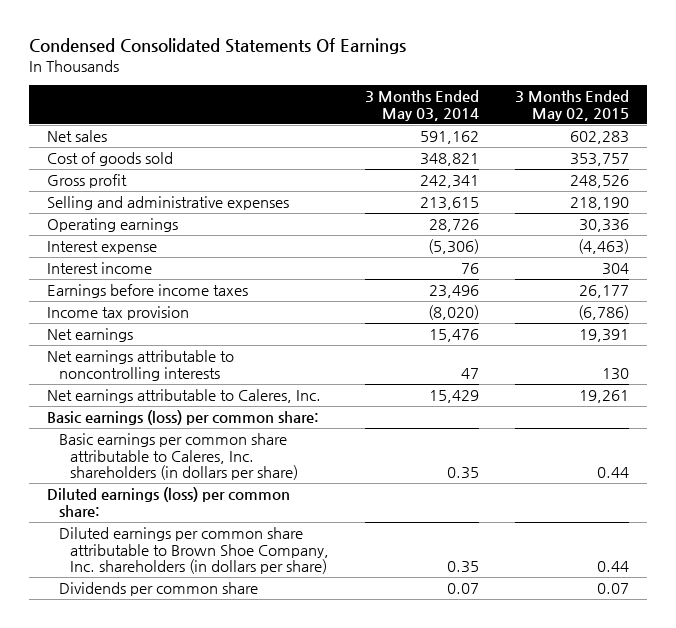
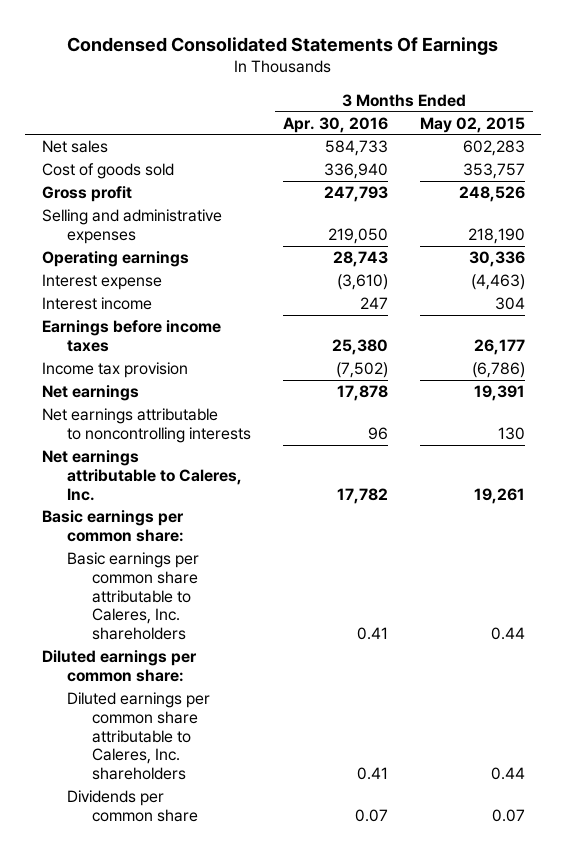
- | 3 Months Ended May 03, 2014 | 3 Months Ended May 02, 2015
+ | 3 Months Ended Apr. 30, 2016 | 3 Months Ended May 02, 2015
- Basic earnings (loss) per common share:
- Basic earnings per common share attributable to Caleres, Inc. shareholders (in dollars per share) | 0.35 | 0.44
- Diluted earnings (loss) per common share:
- Diluted earnings per common share attributable to Brown Shoe Company, Inc. shareholders (in dollars per share) | 0.35 | 0.44
+ Basic earnings per common share:
+ Basic earnings per common share attributable to Caleres, Inc. shareholders | 0.41 | 0.44
+ Diluted earnings per common share:
+ Diluted earnings per common share attributable to Caleres, Inc. shareholders | 0.41 | 0.44

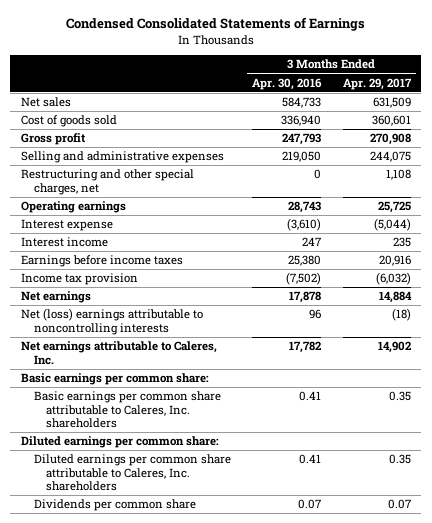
- Condensed Consolidated Statements Of Earnings
+ Condensed Consolidated Statements of Earnings
- | 3 Months Ended Apr. 30, 2016 | 3 Months Ended May 02, 2015
+ | 3 Months Ended Apr. 30, 2016 | 3 Months Ended Apr. 29, 2017
+ Restructuring and other special charges, net | 0 | 1,108
- Net earnings attributable to noncontrolling interests | 96 | 130
+ Net (loss) earnings attributable to noncontrolling interests | 96 | (18)

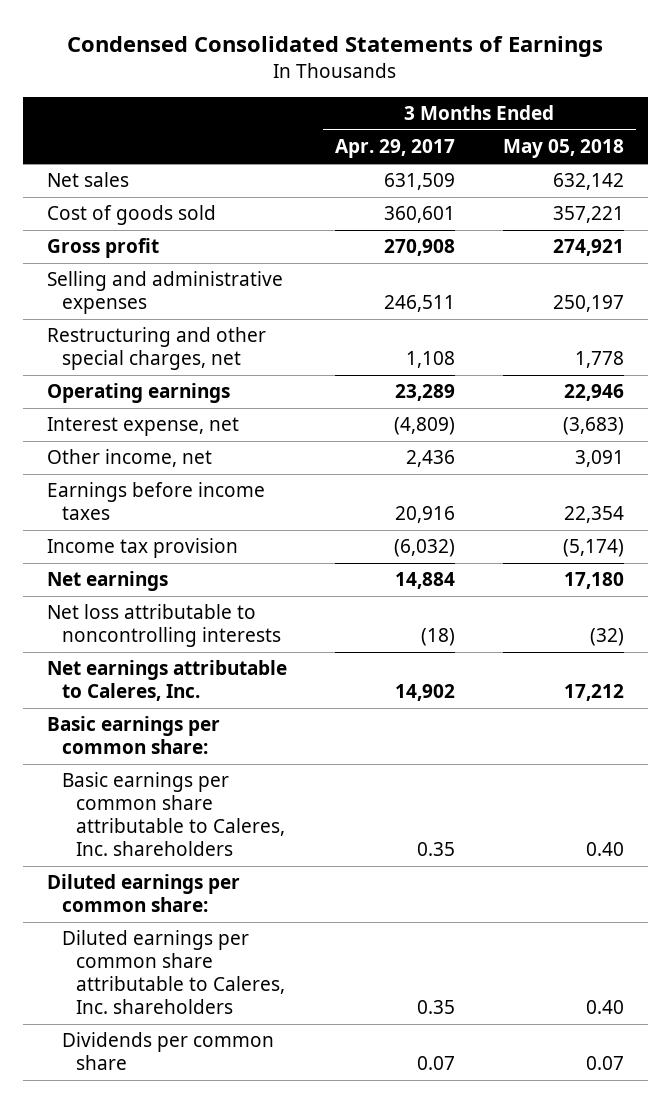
- | 3 Months Ended Apr. 30, 2016 | 3 Months Ended Apr. 29, 2017
+ | 3 Months Ended Apr. 29, 2017 | 3 Months Ended May 05, 2018
- Selling and administrative expenses | 219,050 | 244,075
+ Selling and administrative expenses | 246,511 | 250,197
- Operating earnings | 28,743 | 25,725
- Interest expense | (3,610) | (5,044)
- Interest income | 247 | 235
+ Operating earnings | 23,289 | 22,946
+ Interest expense, net | (4,809) | (3,683)
+ Other income, net | 2,436 | 3,091
- Net (loss) earnings attributable to noncontrolling interests | 96 | (18)
+ Net loss attributable to noncontrolling interests | (18) | (32)

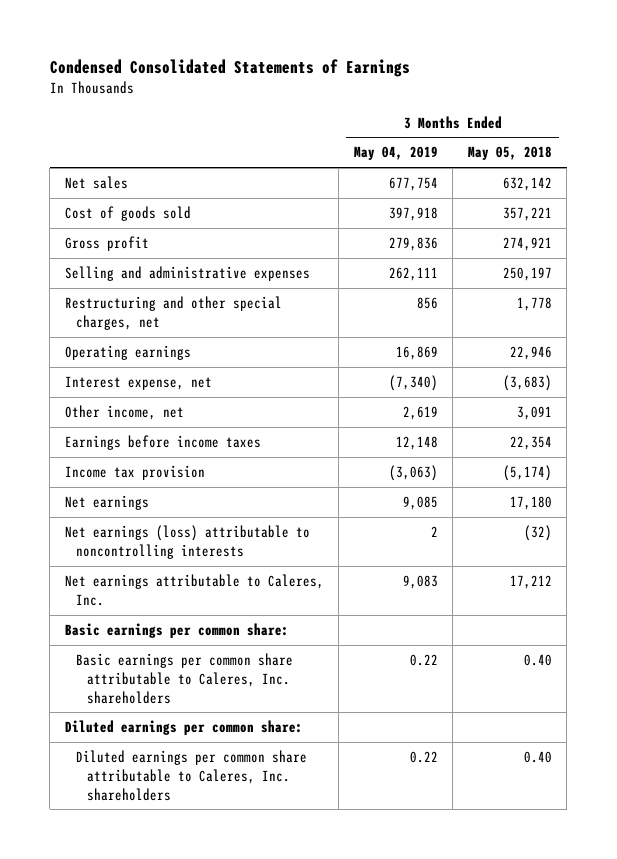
- | 3 Months Ended Apr. 29, 2017 | 3 Months Ended May 05, 2018
+ | 3 Months Ended May 04, 2019 | 3 Months Ended May 05, 2018
- Net loss attributable to noncontrolling interests | (18) | (32)
+ Net earnings (loss) attributable to noncontrolling interests | 2 | (32)
- Dividends per common share | 0.07 | 0.07

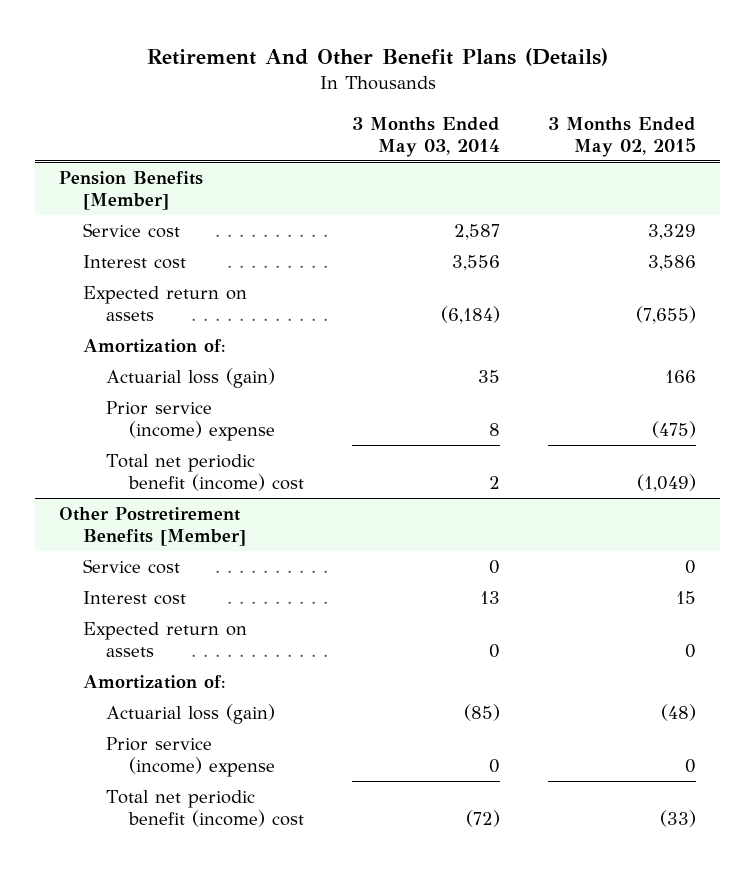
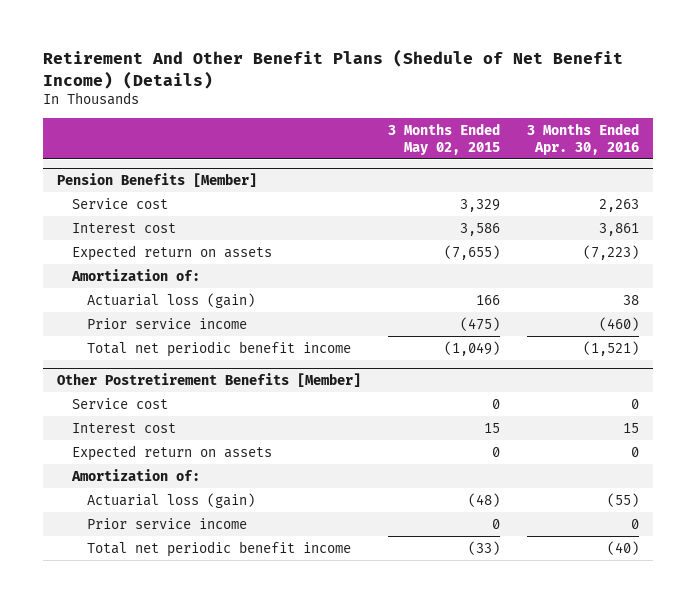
- Retirement And Other Benefit Plans (Details)
+ Retirement And Other Benefit Plans (Shedule of Net Benefit Income) (Details)
- | 3 Months Ended May 03, 2014 | 3 Months Ended May 02, 2015
+ | 3 Months Ended May 02, 2015 | 3 Months Ended Apr. 30, 2016
@ Pension Benefits [Member]
- Prior service (income) expense | 8 | (475)
- Total net periodic benefit (income) cost | 2 | (1,049)
+ Prior service income | (475) | (460)
+ Total net periodic benefit income | (1,049) | (1,521)
@ Other Postretirement Benefits [Member]
- Prior service (income) expense | 0 | 0
- Total net periodic benefit (income) cost | (72) | (33)
+ Prior service income | 0 | 0
+ Total net periodic benefit income | (33) | (40)

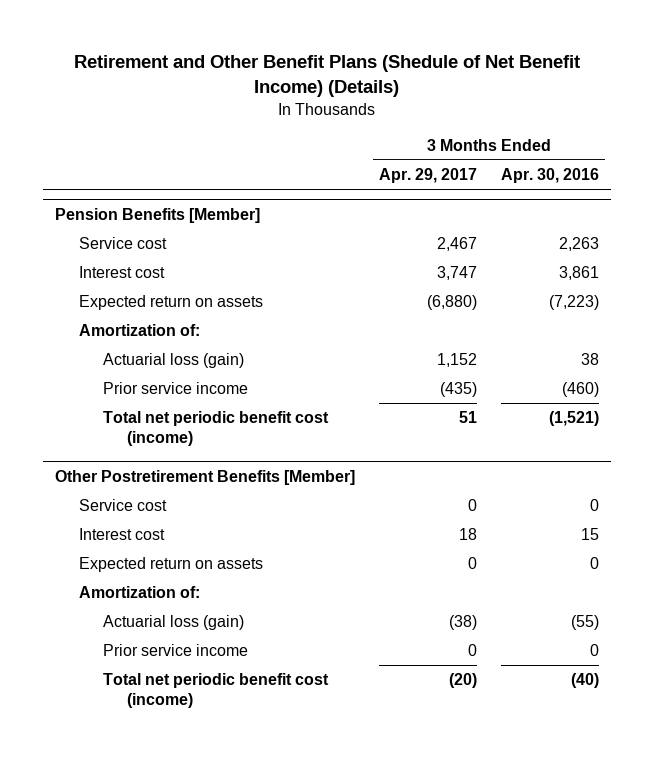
- Retirement And Other Benefit Plans (Shedule of Net Benefit Income) (Details)
+ Retirement and Other Benefit Plans (Shedule of Net Benefit Income) (Details)
- | 3 Months Ended May 02, 2015 | 3 Months Ended Apr. 30, 2016
+ | 3 Months Ended Apr. 29, 2017 | 3 Months Ended Apr. 30, 2016
@ Pension Benefits [Member]
- Total net periodic benefit income | (1,049) | (1,521)
+ Total net periodic benefit cost (income) | 51 | (1,521)
@ Other Postretirement Benefits [Member]
- Total net periodic benefit income | (33) | (40)
+ Total net periodic benefit cost (income) | (20) | (40)

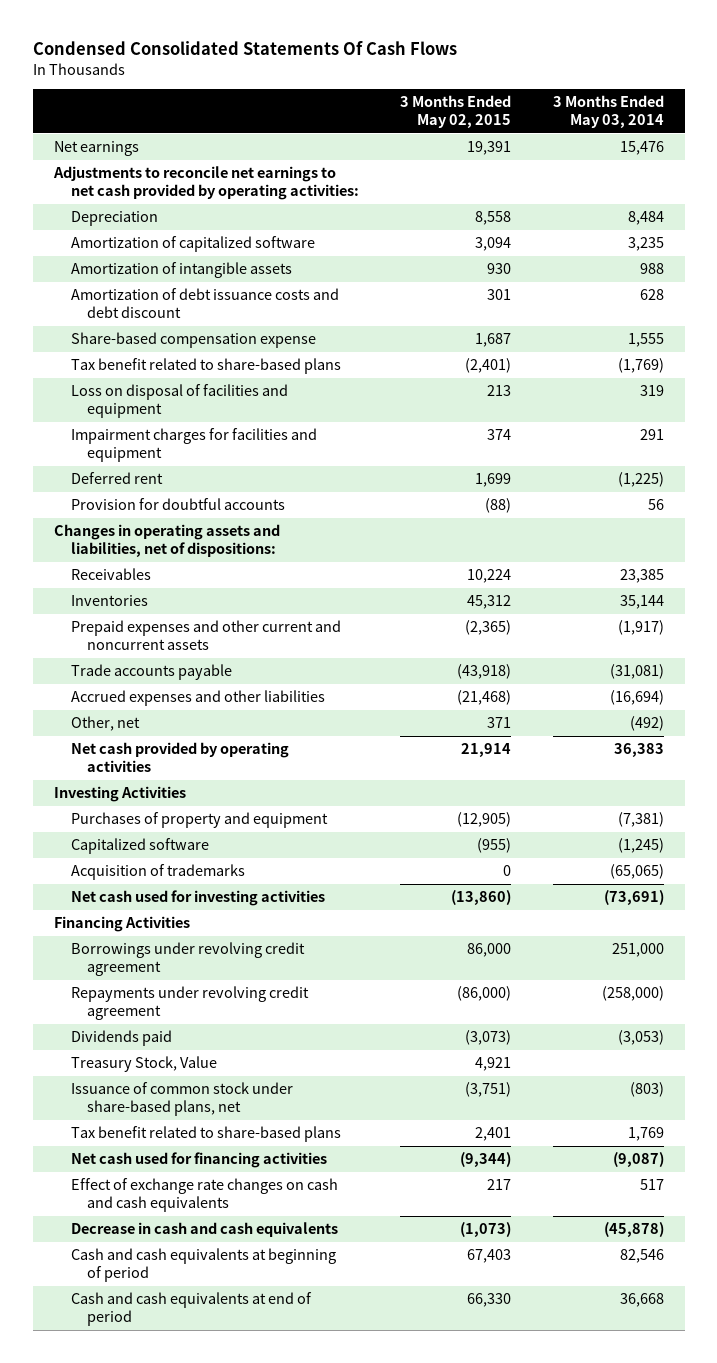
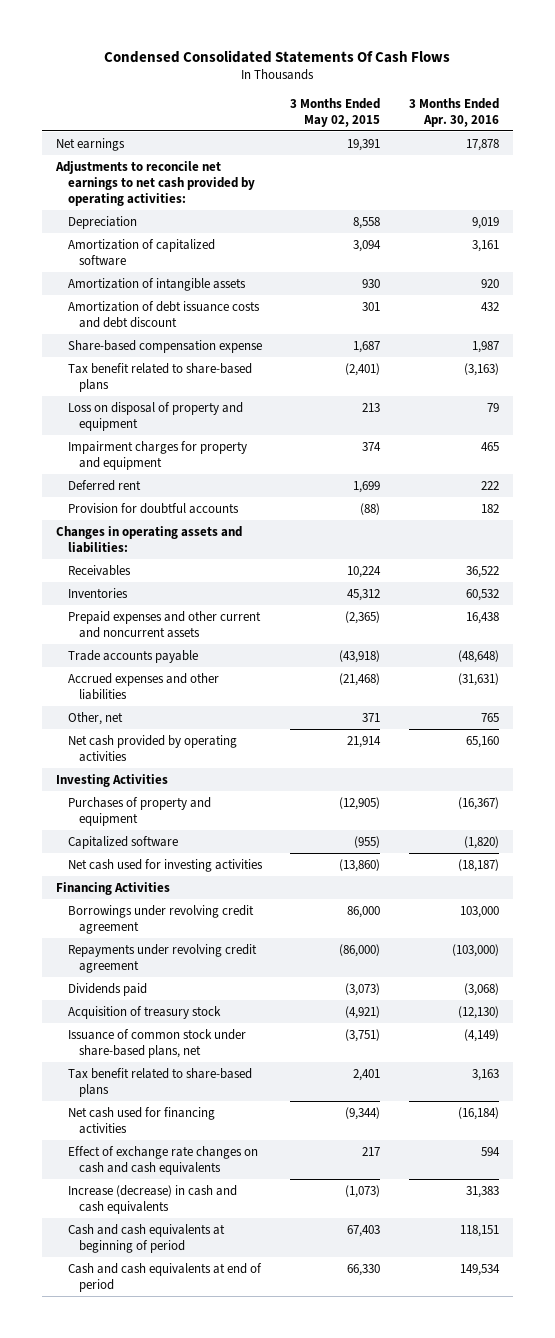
- | 3 Months Ended May 02, 2015 | 3 Months Ended May 03, 2014
+ | 3 Months Ended May 02, 2015 | 3 Months Ended Apr. 30, 2016
- Loss on disposal of facilities and equipment | 213 | 319
- Impairment charges for facilities and equipment | 374 | 291
+ Loss on disposal of property and equipment | 213 | 79
+ Impairment charges for property and equipment | 374 | 465
- Changes in operating assets and liabilities, net of dispositions:
+ Changes in operating assets and liabilities:
- Acquisition of trademarks | 0 | (65,065)
- Treasury Stock, Value | 4,921 |
+ Acquisition of treasury stock | (4,921) | (12,130)
- Decrease in cash and cash equivalents | (1,073) | (45,878)
+ Increase (decrease) in cash and cash equivalents | (1,073) | 31,383

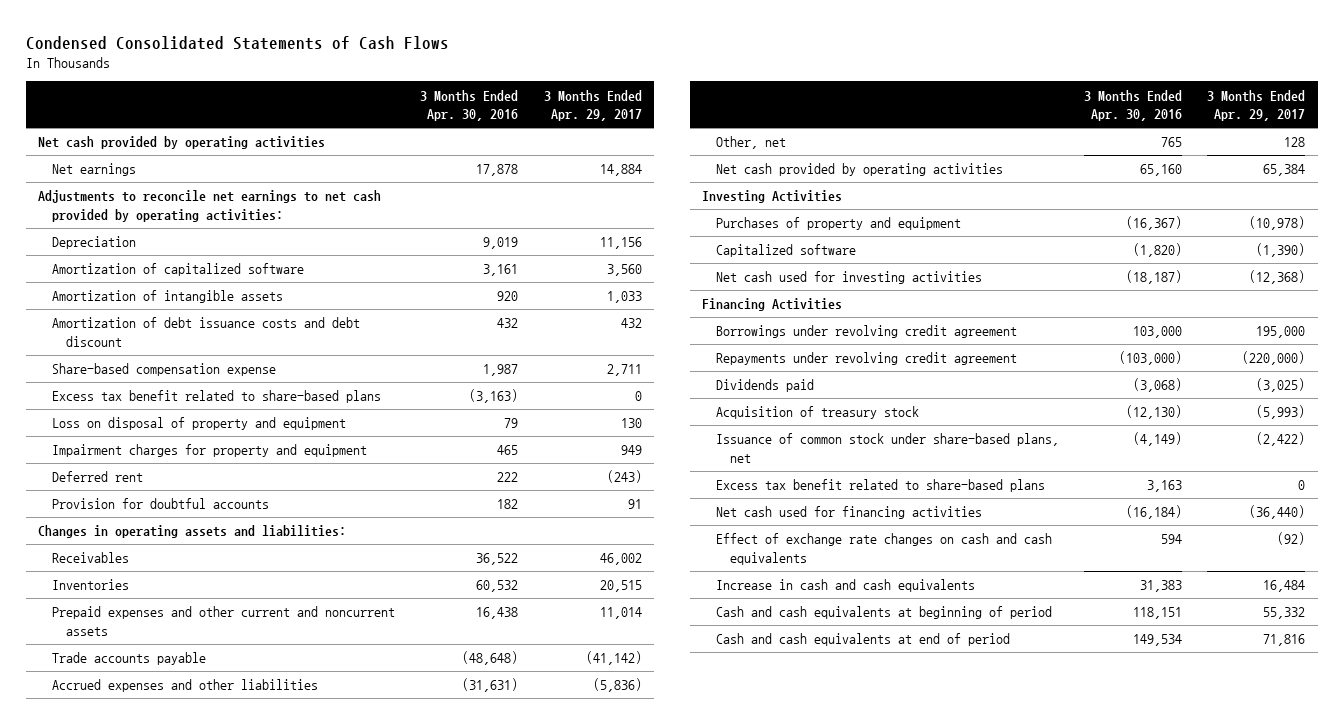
- Condensed Consolidated Statements Of Cash Flows
+ Condensed Consolidated Statements of Cash Flows
- | 3 Months Ended May 02, 2015 | 3 Months Ended Apr. 30, 2016
+ | 3 Months Ended Apr. 30, 2016 | 3 Months Ended Apr. 29, 2017
+ Net cash provided by operating activities
- Tax benefit related to share-based plans | (2,401) | (3,163)
+ Excess tax benefit related to share-based plans | (3,163) | 0
- Tax benefit related to share-based plans | 2,401 | 3,163
+ Excess tax benefit related to share-based plans | 3,163 | 0
- Increase (decrease) in cash and cash equivalents | (1,073) | 31,383
+ Increase in cash and cash equivalents | 31,383 | 16,484

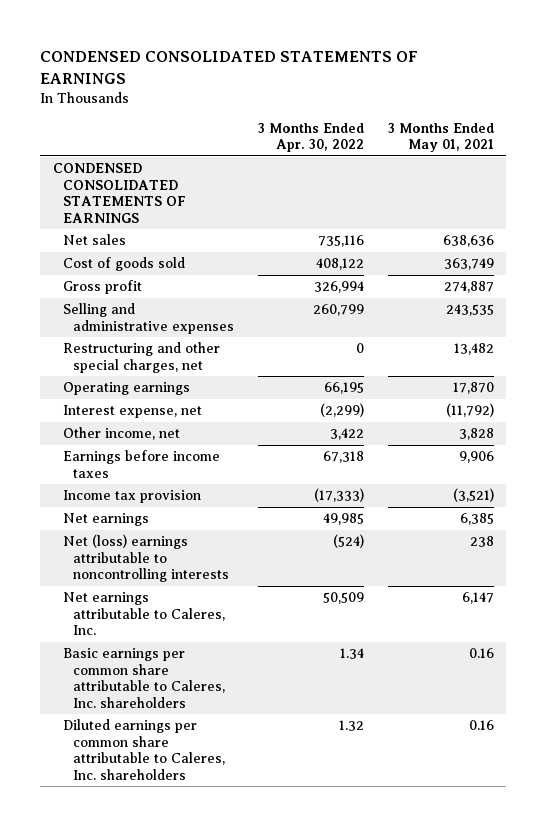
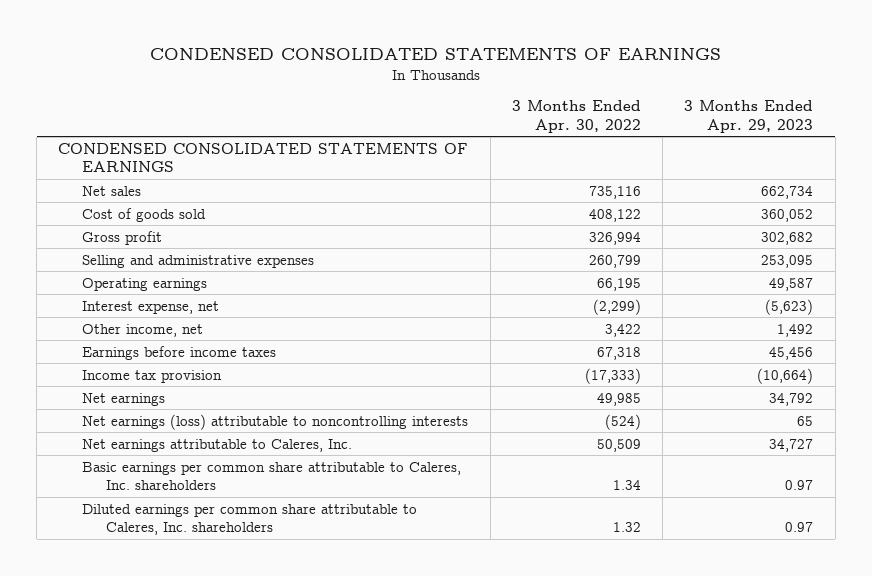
- | 3 Months Ended Apr. 30, 2022 | 3 Months Ended May 01, 2021
+ | 3 Months Ended Apr. 30, 2022 | 3 Months Ended Apr. 29, 2023
- Restructuring and other special charges, net | 0 | 13,482
- Net (loss) earnings attributable to noncontrolling interests | (524) | 238
+ Net earnings (loss) attributable to noncontrolling interests | (524) | 65

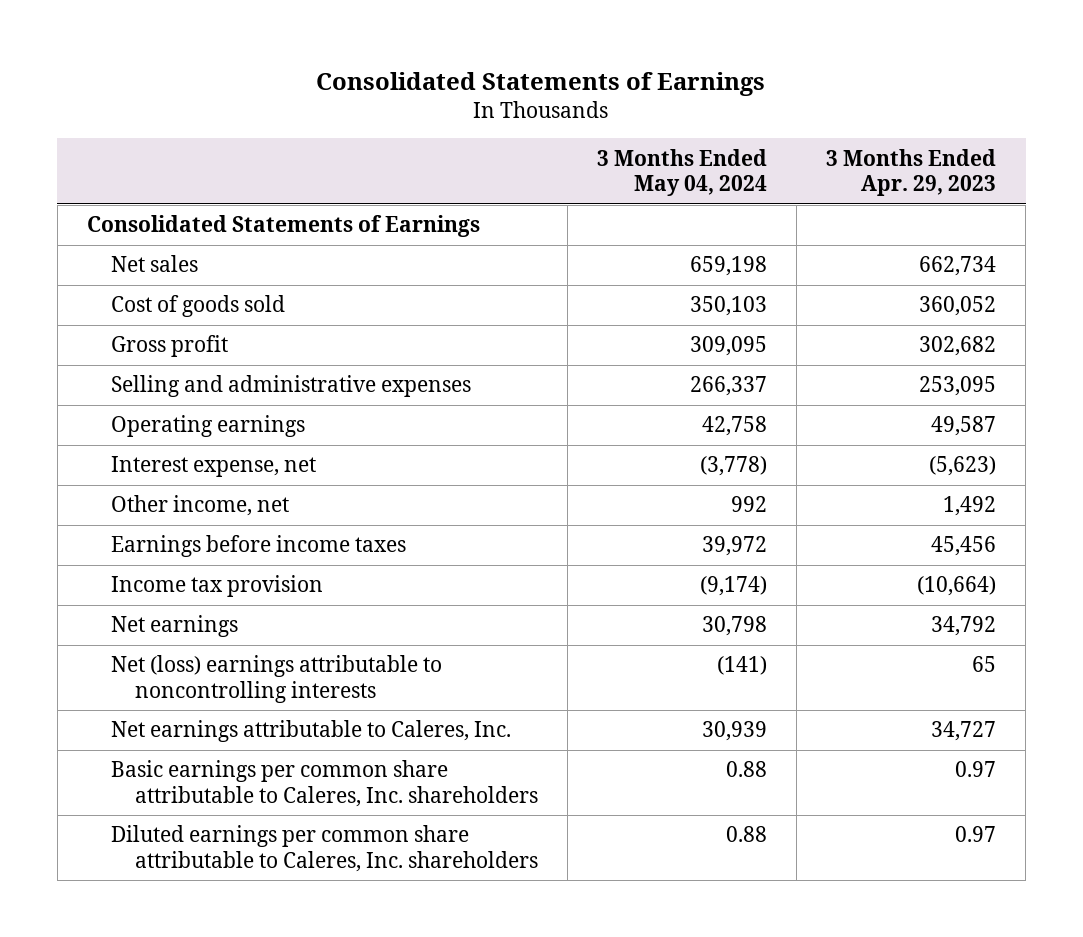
- CONDENSED CONSOLIDATED STATEMENTS OF EARNINGS
+ Consolidated Statements of Earnings
- | 3 Months Ended Apr. 30, 2022 | 3 Months Ended Apr. 29, 2023
+ | 3 Months Ended May 04, 2024 | 3 Months Ended Apr. 29, 2023
- CONDENSED CONSOLIDATED STATEMENTS OF EARNINGS
+ Consolidated Statements of Earnings
- Net earnings (loss) attributable to noncontrolling interests | (524) | 65
+ Net (loss) earnings attributable to noncontrolling interests | (141) | 65

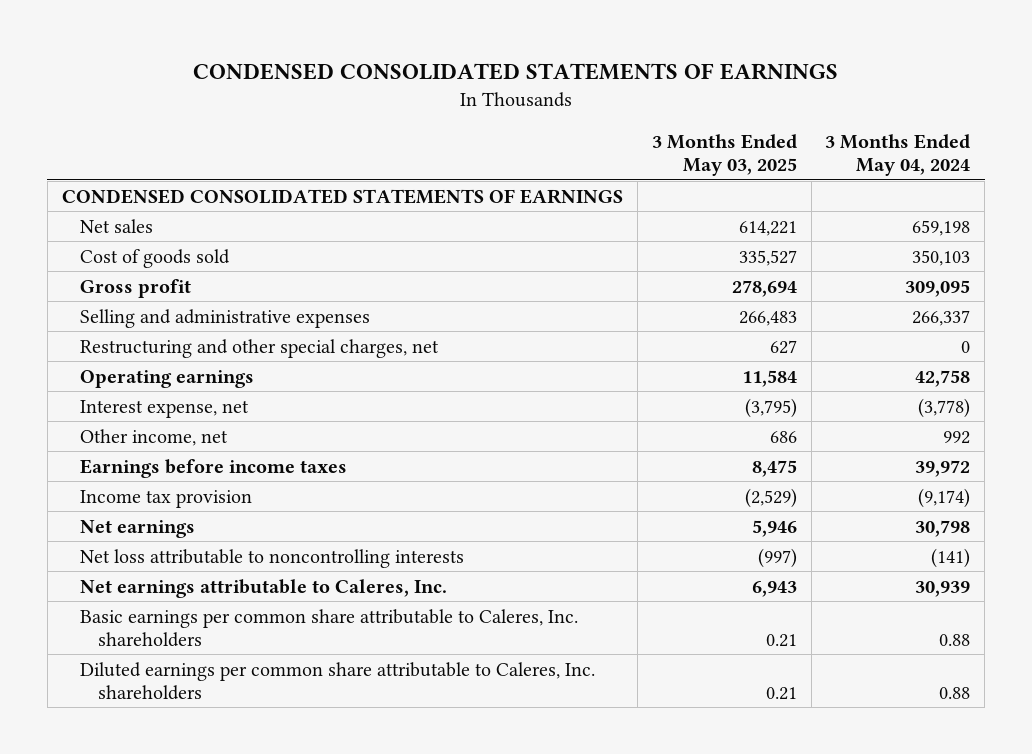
- Consolidated Statements of Earnings
+ CONDENSED CONSOLIDATED STATEMENTS OF EARNINGS
- | 3 Months Ended May 04, 2024 | 3 Months Ended Apr. 29, 2023
+ | 3 Months Ended May 03, 2025 | 3 Months Ended May 04, 2024
- Consolidated Statements of Earnings
+ CONDENSED CONSOLIDATED STATEMENTS OF EARNINGS
+ Restructuring and other special charges, net | 627 | 0
- Net (loss) earnings attributable to noncontrolling interests | (141) | 65
+ Net loss attributable to noncontrolling interests | (997) | (141)

